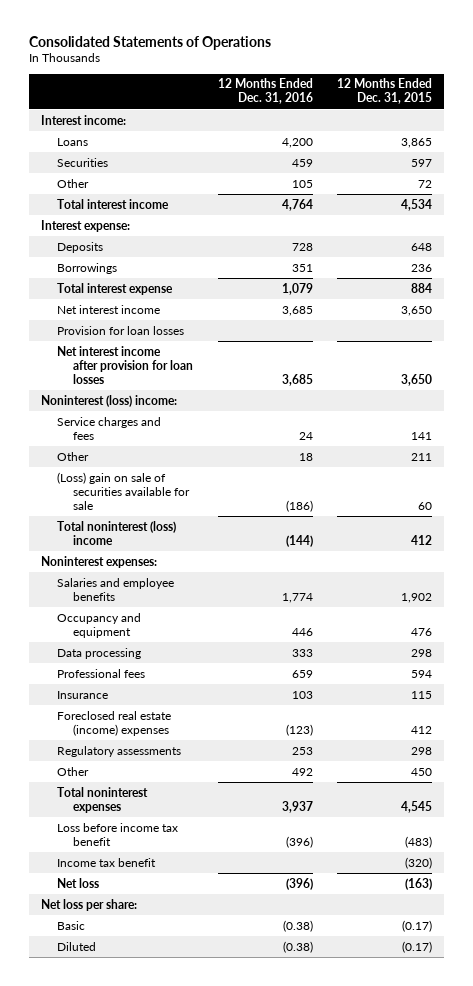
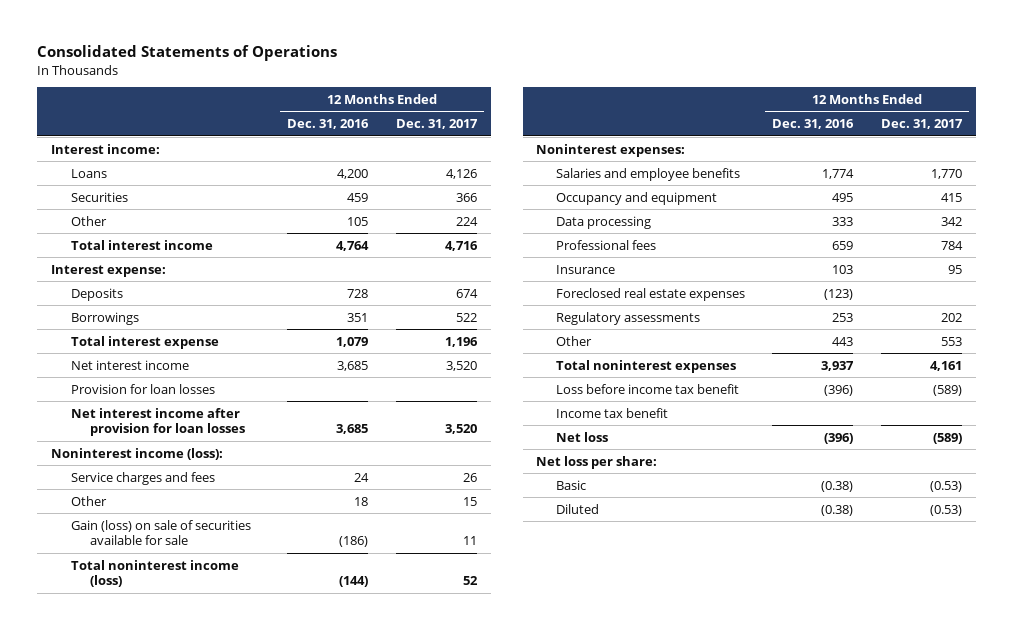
- | 12 Months Ended Dec. 31, 2016 | 12 Months Ended Dec. 31, 2015
+ | 12 Months Ended Dec. 31, 2016 | 12 Months Ended Dec. 31, 2017
- Noninterest (loss) income:
+ Noninterest income (loss):
- (Loss) gain on sale of securities available for sale | (186) | 60
- Total noninterest (loss) income | (144) | 412
+ Gain (loss) on sale of securities available for sale | (186) | 11
+ Total noninterest income (loss) | (144) | 52
- Occupancy and equipment | 446 | 476
+ Occupancy and equipment | 495 | 415
- Foreclosed real estate (income) expenses | (123) | 412
+ Foreclosed real estate expenses | (123) |
- Other | 492 | 450
+ Other | 443 | 553

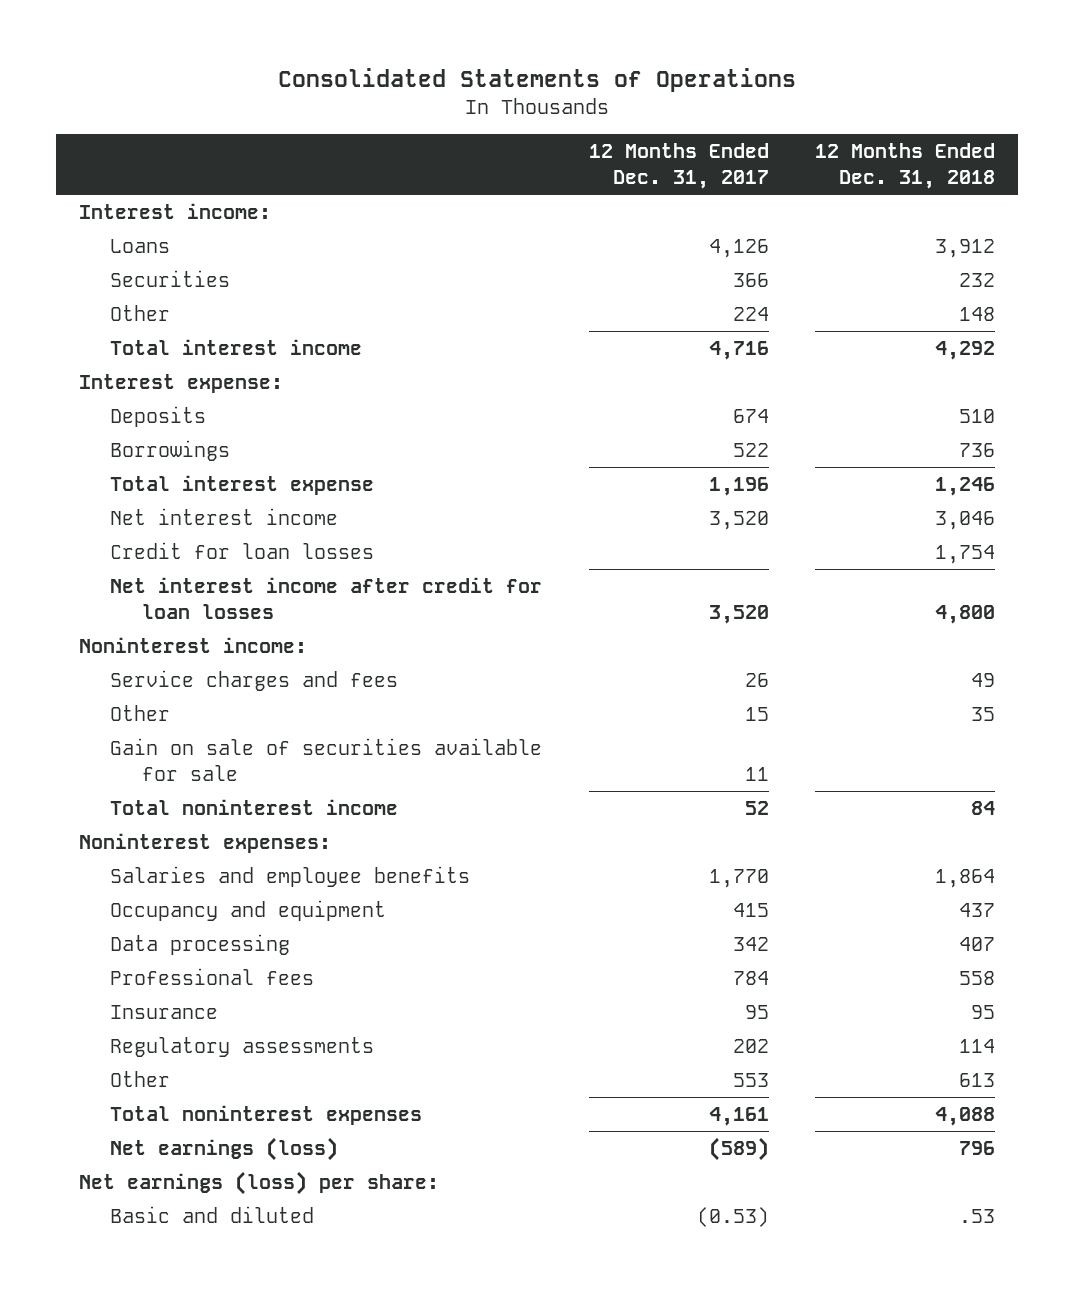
- | 12 Months Ended Dec. 31, 2016 | 12 Months Ended Dec. 31, 2017
+ | 12 Months Ended Dec. 31, 2017 | 12 Months Ended Dec. 31, 2018
- Provision for loan losses
- Net interest income after provision for loan losses | 3,685 | 3,520
- Noninterest income (loss):
+ Credit for loan losses | | 1,754
+ Net interest income after credit for loan losses | 3,520 | 4,800
+ Noninterest income:
- Gain (loss) on sale of securities available for sale | (186) | 11
- Total noninterest income (loss) | (144) | 52
+ Gain on sale of securities available for sale | 11 |
+ Total noninterest income | 52 | 84
- Foreclosed real estate expenses | (123) |
- Loss before income tax benefit | (396) | (589)
- Income tax benefit
- Net loss | (396) | (589)
- Net loss per share:
- Basic | (0.38) | (0.53)
- Diluted | (0.38) | (0.53)
+ Net earnings (loss) | (589) | 796
+ Net earnings (loss) per share:
+ Basic and diluted | (0.53) | .53

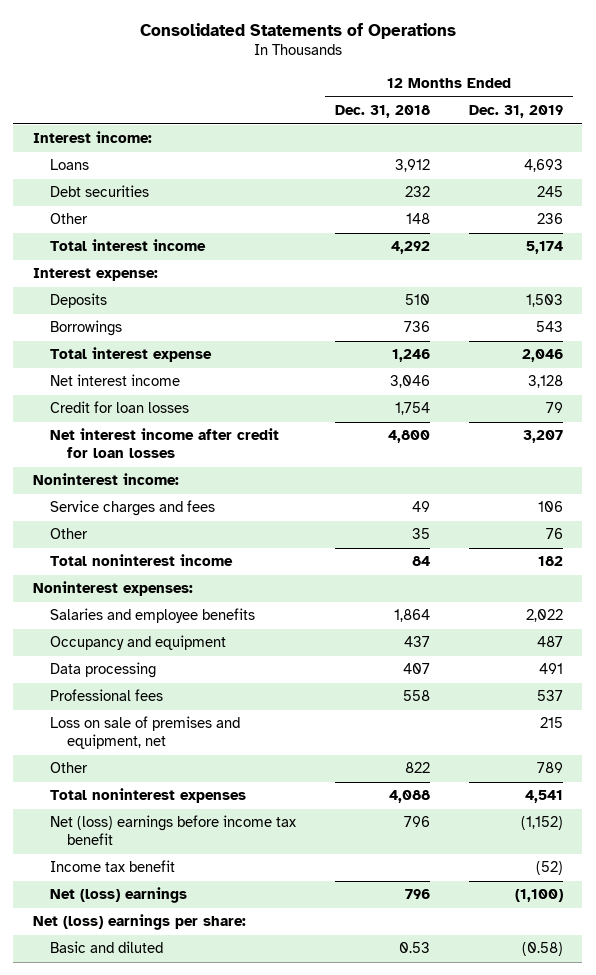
- | 12 Months Ended Dec. 31, 2017 | 12 Months Ended Dec. 31, 2018
+ | 12 Months Ended Dec. 31, 2018 | 12 Months Ended Dec. 31, 2019
- Securities | 366 | 232
+ Debt securities | 232 | 245
- Gain on sale of securities available for sale | 11 |
- Insurance | 95 | 95
- Regulatory assessments | 202 | 114
- Other | 553 | 613
+ Loss on sale of premises and equipment, net | | 215
+ Other | 822 | 789
- Net earnings (loss) | (589) | 796
- Net earnings (loss) per share:
- Basic and diluted | (0.53) | .53
+ Net (loss) earnings before income tax benefit | 796 | (1,152)
+ Income tax benefit | | (52)
+ Net (loss) earnings | 796 | (1,100)
+ Net (loss) earnings per share:
+ Basic and diluted | 0.53 | (0.58)

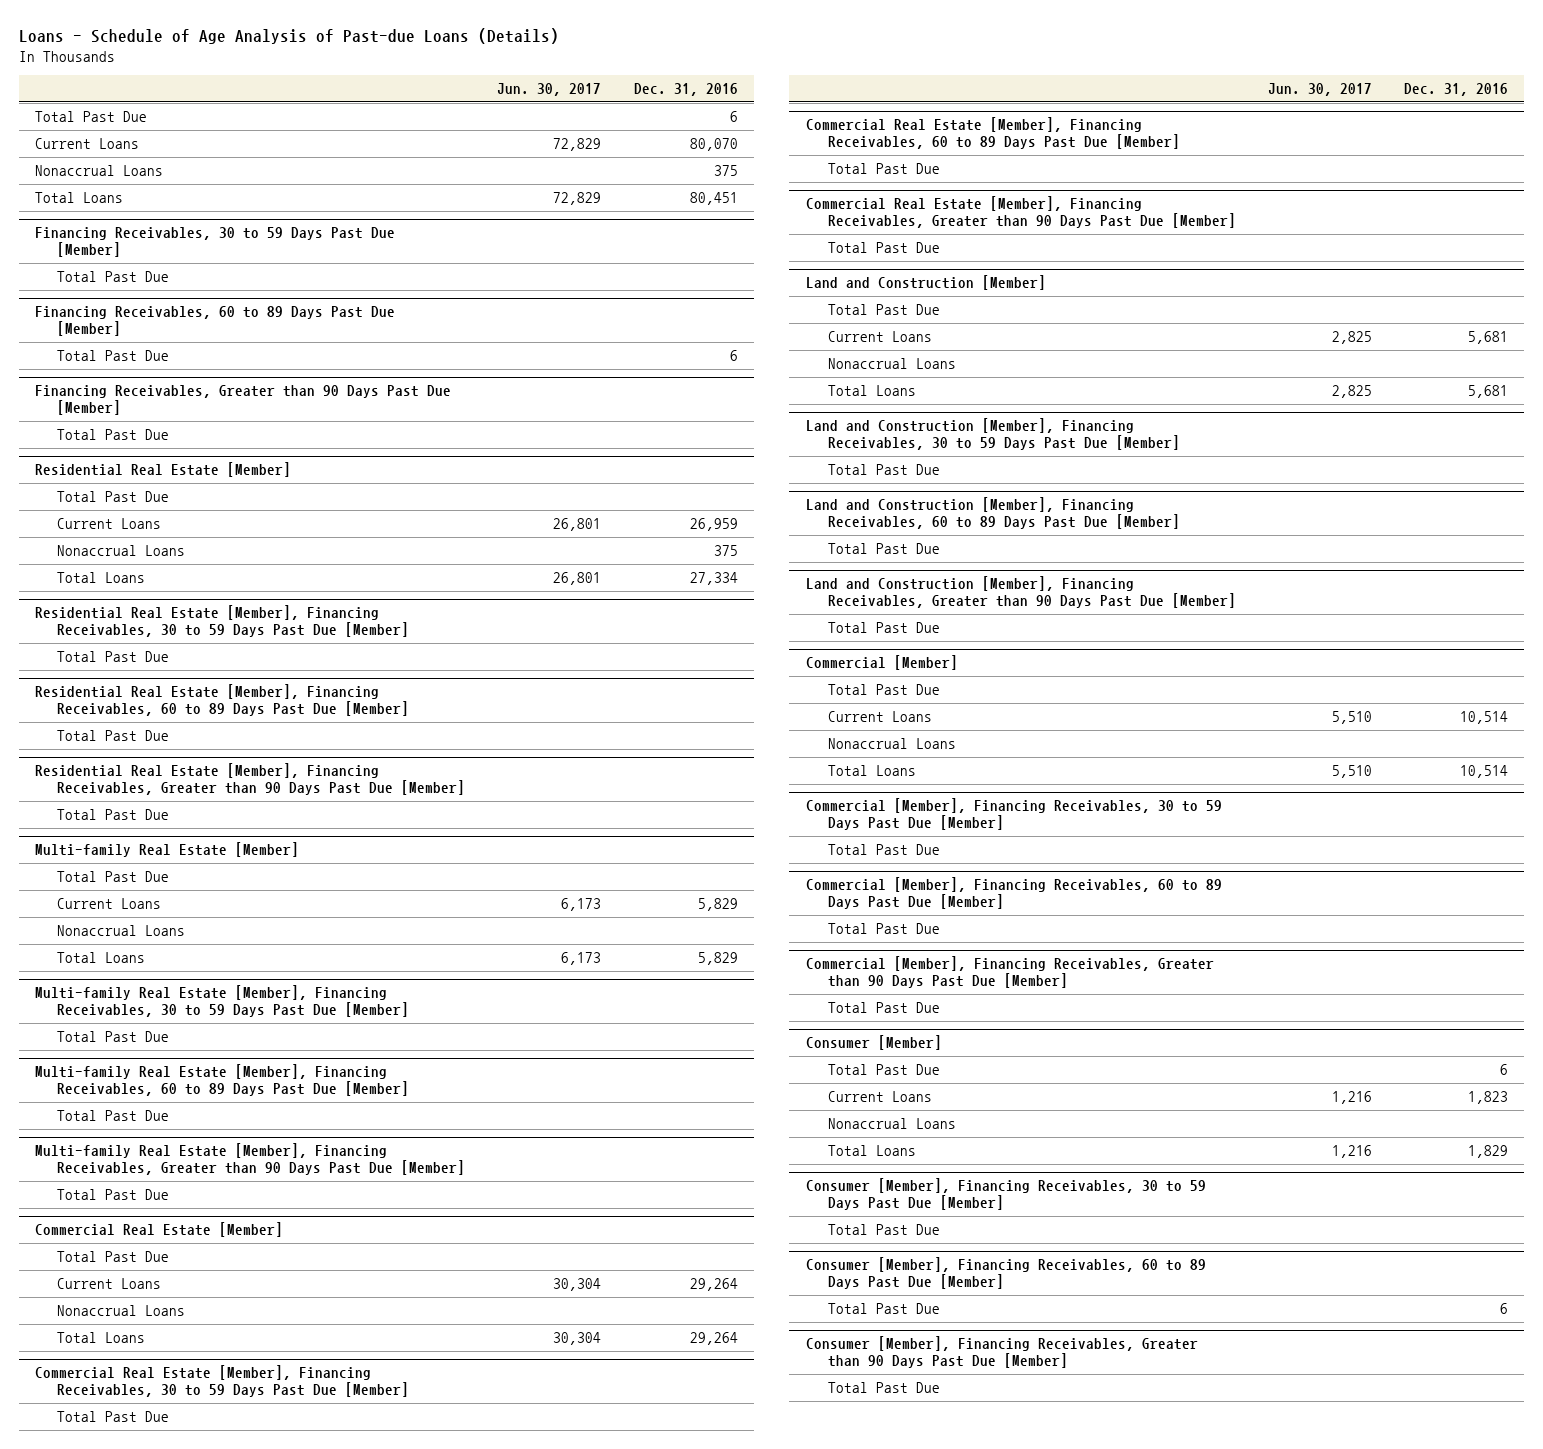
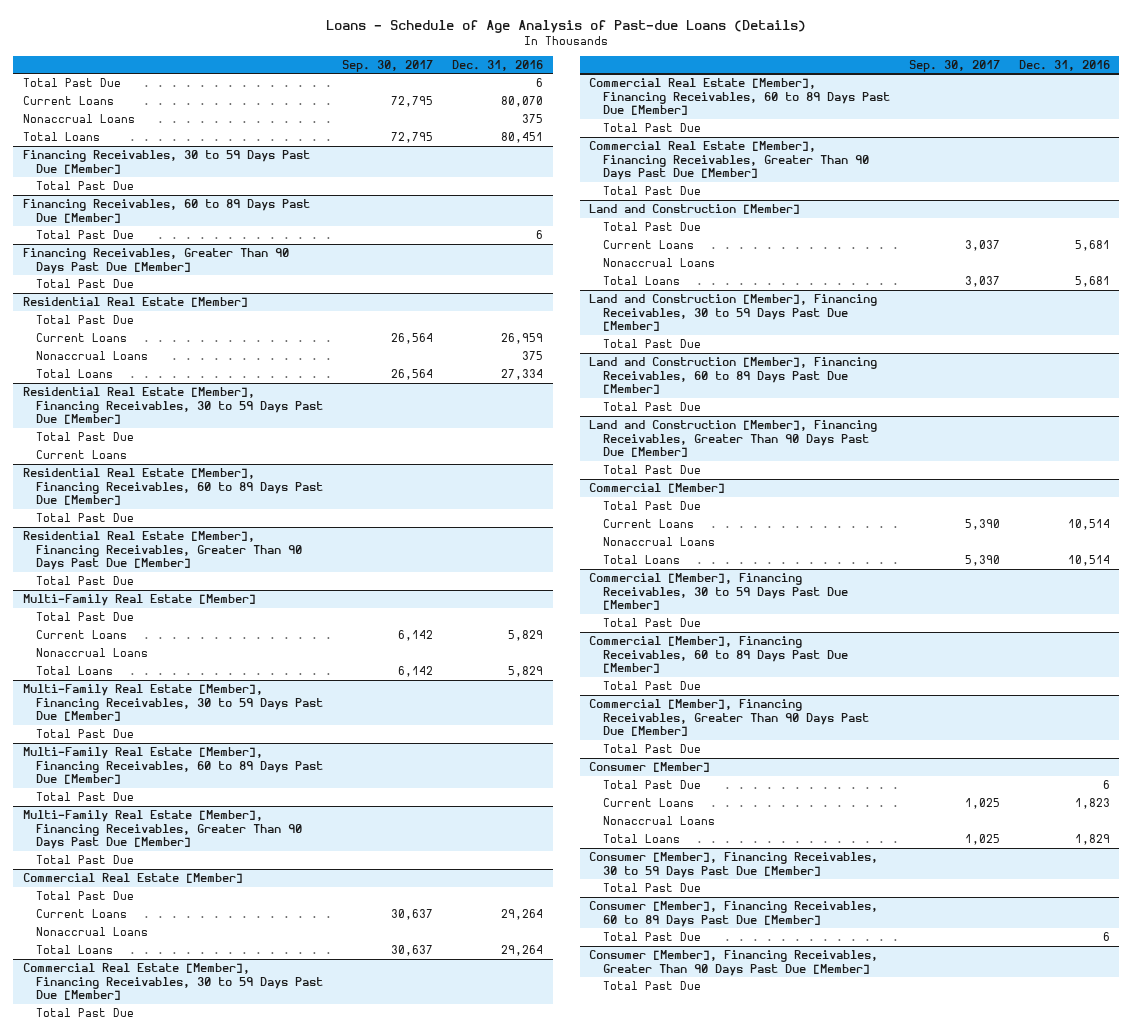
- | Jun. 30, 2017 | Dec. 31, 2016
+ | Sep. 30, 2017 | Dec. 31, 2016
- Financing Receivables, Greater than 90 Days Past Due [Member]
+ Financing Receivables, Greater Than 90 Days Past Due [Member]
@ Residential Real Estate [Member], Financing Receivables, 30 to 59 Days Past Due [Member]
+ Current Loans
- Residential Real Estate [Member], Financing Receivables, Greater than 90 Days Past Due [Member]
+ Residential Real Estate [Member], Financing Receivables, Greater Than 90 Days Past Due [Member]
- Multi-family Real Estate [Member]
+ Multi-Family Real Estate [Member]
- Multi-family Real Estate [Member], Financing Receivables, 30 to 59 Days Past Due [Member]
+ Multi-Family Real Estate [Member], Financing Receivables, 30 to 59 Days Past Due [Member]
- Multi-family Real Estate [Member], Financing Receivables, 60 to 89 Days Past Due [Member]
+ Multi-Family Real Estate [Member], Financing Receivables, 60 to 89 Days Past Due [Member]
- Multi-family Real Estate [Member], Financing Receivables, Greater than 90 Days Past Due [Member]
+ Multi-Family Real Estate [Member], Financing Receivables, Greater Than 90 Days Past Due [Member]
- Commercial Real Estate [Member], Financing Receivables, Greater than 90 Days Past Due [Member]
+ Commercial Real Estate [Member], Financing Receivables, Greater Than 90 Days Past Due [Member]
- Land and Construction [Member], Financing Receivables, Greater than 90 Days Past Due [Member]
+ Land and Construction [Member], Financing Receivables, Greater Than 90 Days Past Due [Member]
- Commercial [Member], Financing Receivables, Greater than 90 Days Past Due [Member]
+ Commercial [Member], Financing Receivables, Greater Than 90 Days Past Due [Member]
- Consumer [Member], Financing Receivables, Greater than 90 Days Past Due [Member]
+ Consumer [Member], Financing Receivables, Greater Than 90 Days Past Due [Member]

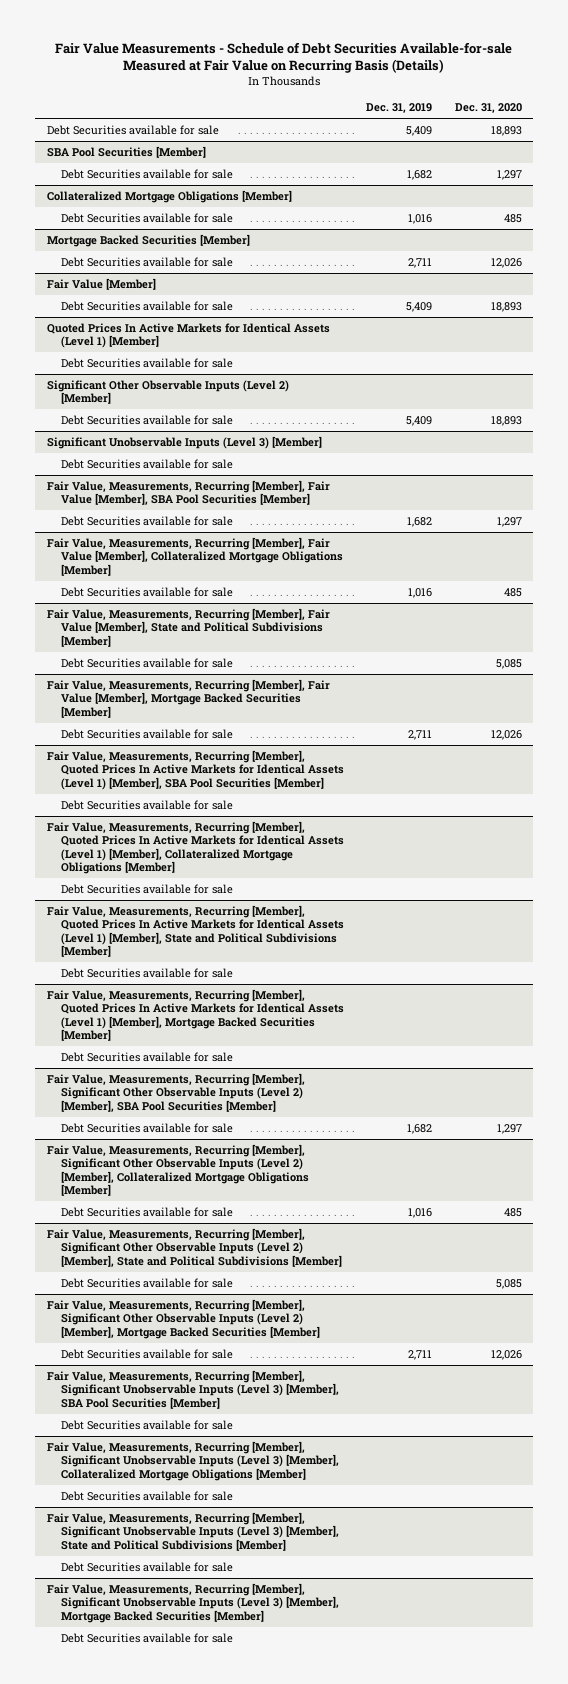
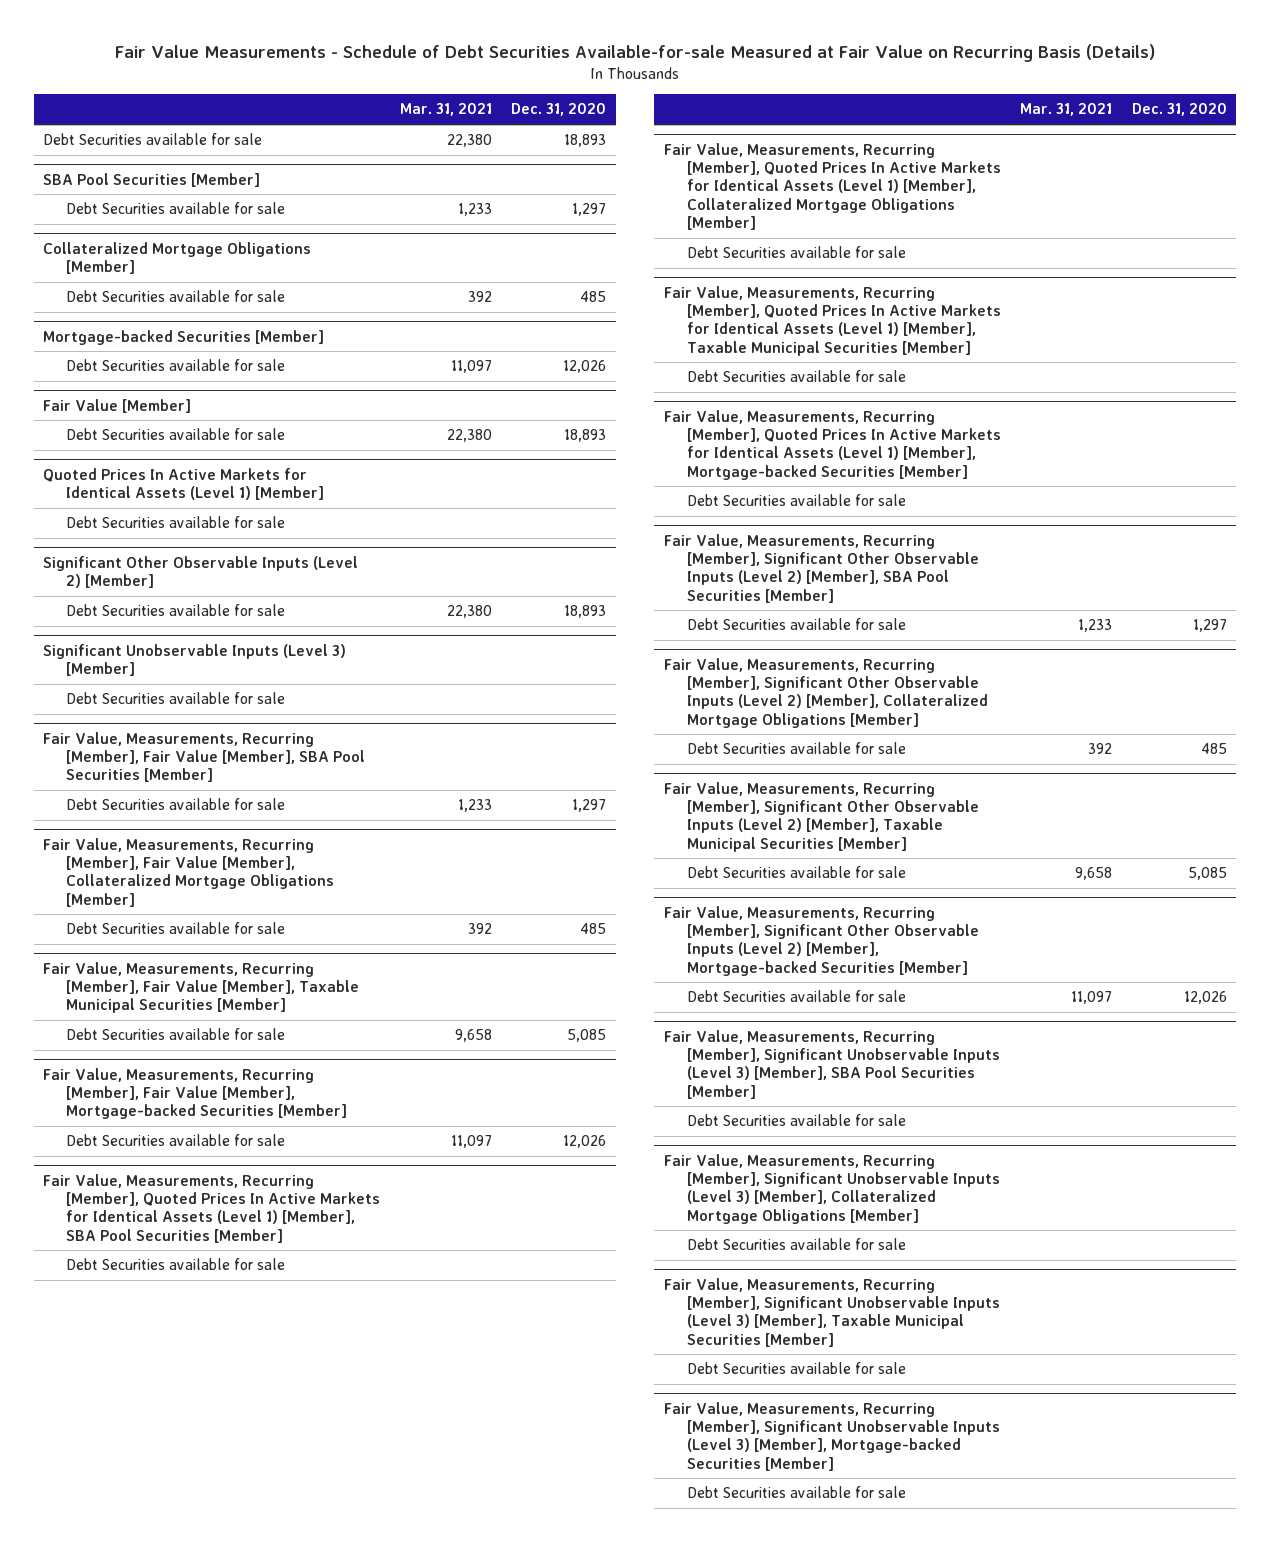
- | Dec. 31, 2019 | Dec. 31, 2020
+ | Mar. 31, 2021 | Dec. 31, 2020
- Mortgage Backed Securities [Member]
+ Mortgage-backed Securities [Member]
- Fair Value, Measurements, Recurring [Member], Fair Value [Member], State and Political Subdivisions [Member]
+ Fair Value, Measurements, Recurring [Member], Fair Value [Member], Taxable Municipal Securities [Member]
- Fair Value, Measurements, Recurring [Member], Fair Value [Member], Mortgage Backed Securities [Member]
+ Fair Value, Measurements, Recurring [Member], Fair Value [Member], Mortgage-backed Securities [Member]
- Fair Value, Measurements, Recurring [Member], Quoted Prices In Active Markets for Identical Assets (Level 1) [Member], State and Political Subdivisions [Member]
+ Fair Value, Measurements, Recurring [Member], Quoted Prices In Active Markets for Identical Assets (Level 1) [Member], Taxable Municipal Securities [Member]
- Fair Value, Measurements, Recurring [Member], Quoted Prices In Active Markets for Identical Assets (Level 1) [Member], Mortgage Backed Securities [Member]
+ Fair Value, Measurements, Recurring [Member], Quoted Prices In Active Markets for Identical Assets (Level 1) [Member], Mortgage-backed Securities [Member]
- Fair Value, Measurements, Recurring [Member], Significant Other Observable Inputs (Level 2) [Member], State and Political Subdivisions [Member]
+ Fair Value, Measurements, Recurring [Member], Significant Other Observable Inputs (Level 2) [Member], Taxable Municipal Securities [Member]
- Fair Value, Measurements, Recurring [Member], Significant Other Observable Inputs (Level 2) [Member], Mortgage Backed Securities [Member]
+ Fair Value, Measurements, Recurring [Member], Significant Other Observable Inputs (Level 2) [Member], Mortgage-backed Securities [Member]
- Fair Value, Measurements, Recurring [Member], Significant Unobservable Inputs (Level 3) [Member], State and Political Subdivisions [Member]
+ Fair Value, Measurements, Recurring [Member], Significant Unobservable Inputs (Level 3) [Member], Taxable Municipal Securities [Member]
- Fair Value, Measurements, Recurring [Member], Significant Unobservable Inputs (Level 3) [Member], Mortgage Backed Securities [Member]
+ Fair Value, Measurements, Recurring [Member], Significant Unobservable Inputs (Level 3) [Member], Mortgage-backed Securities [Member]

